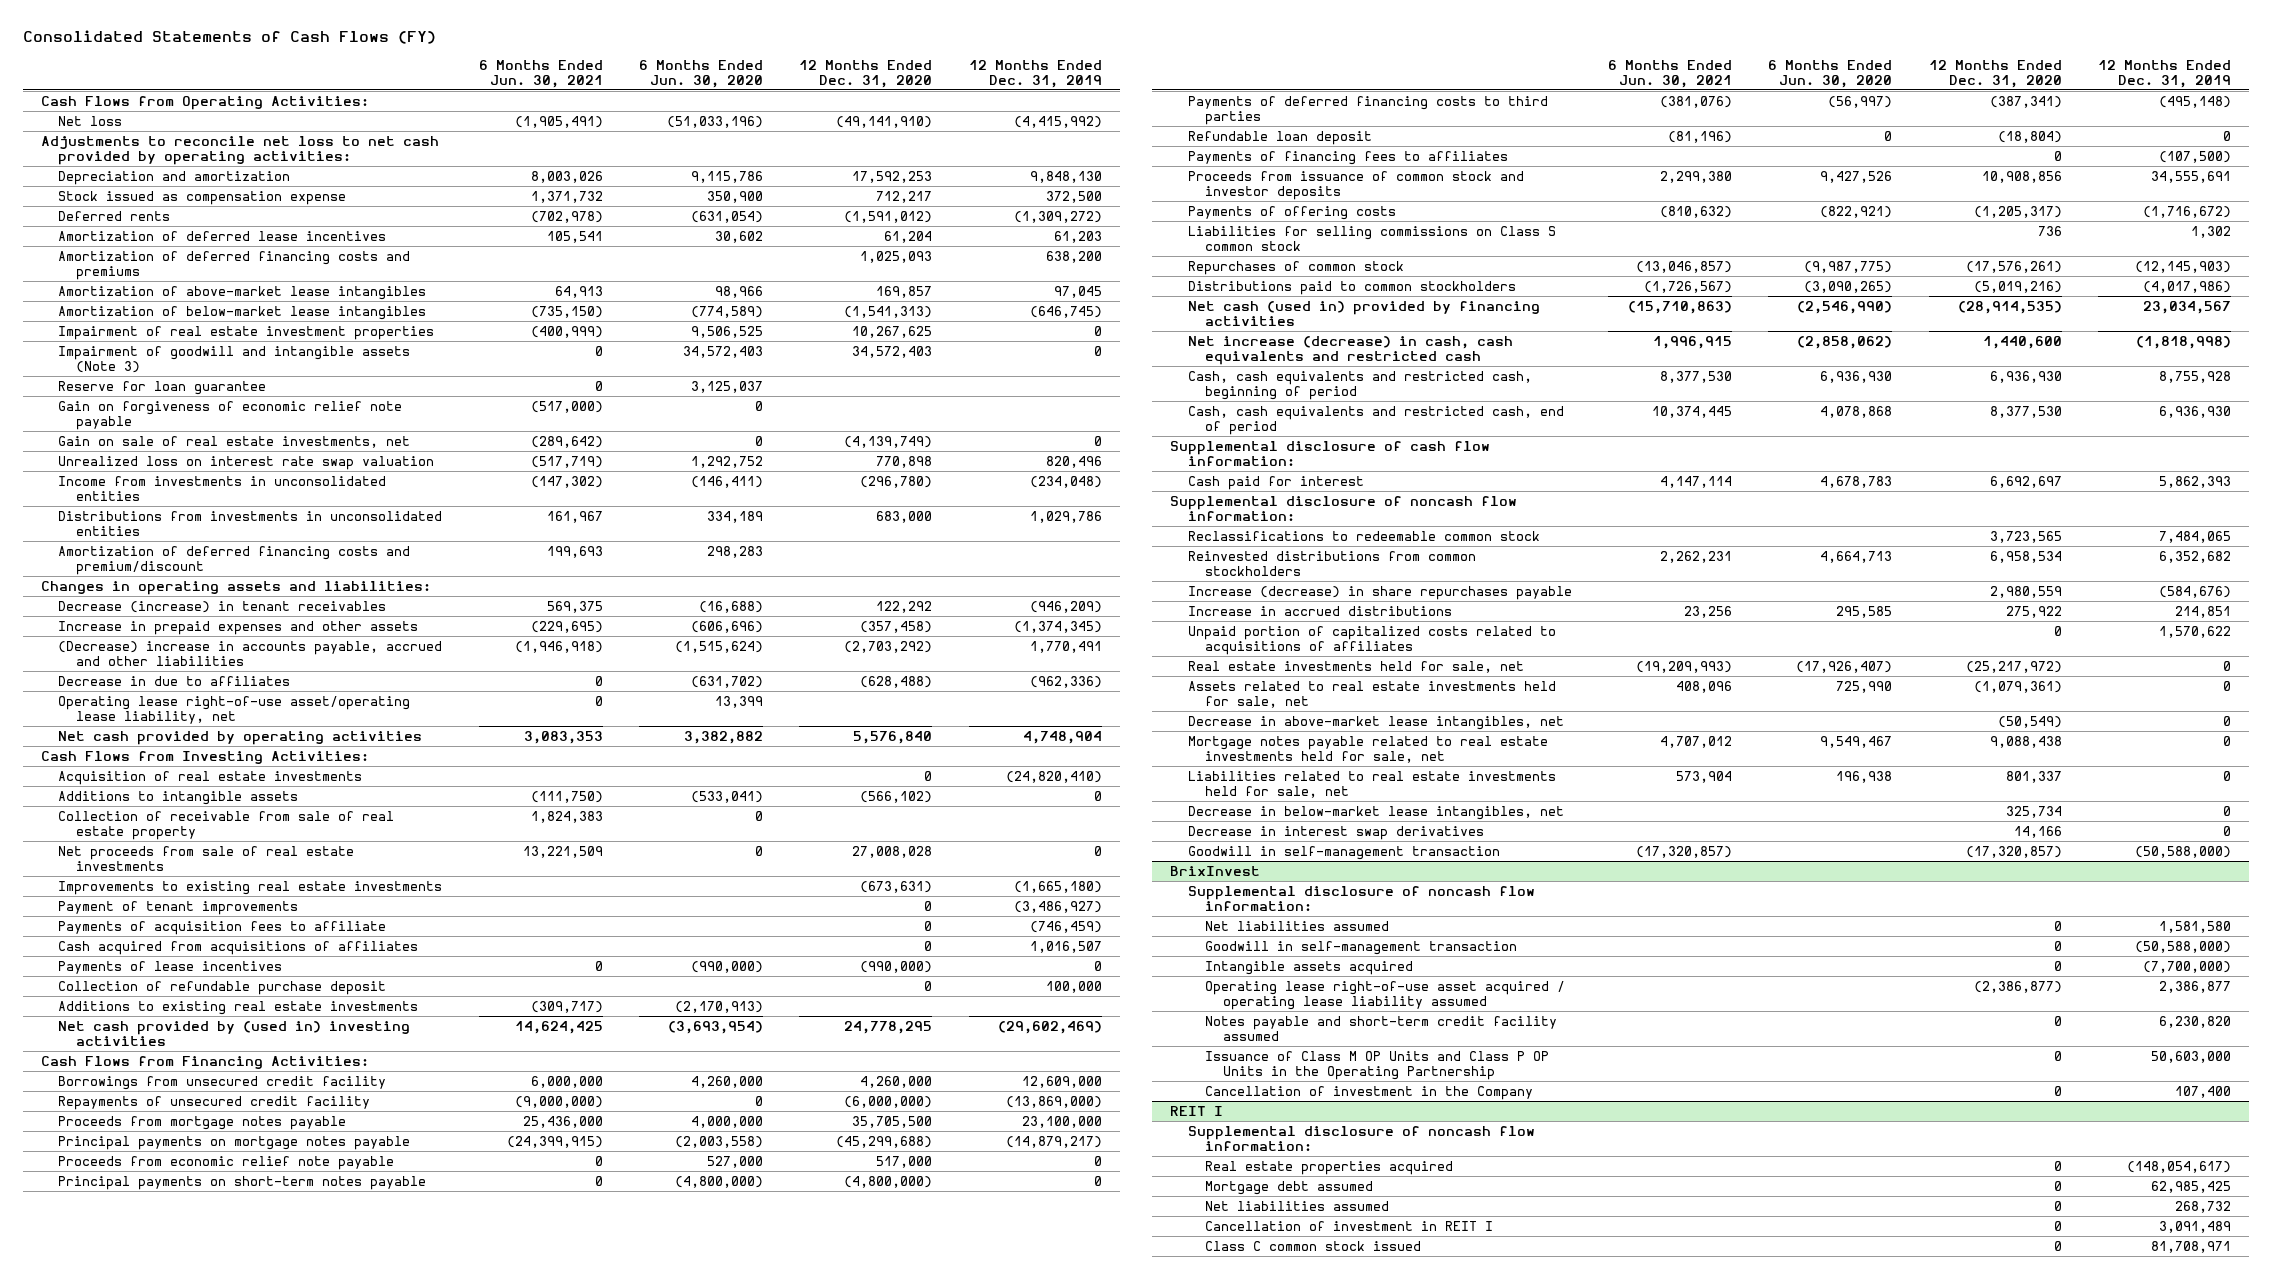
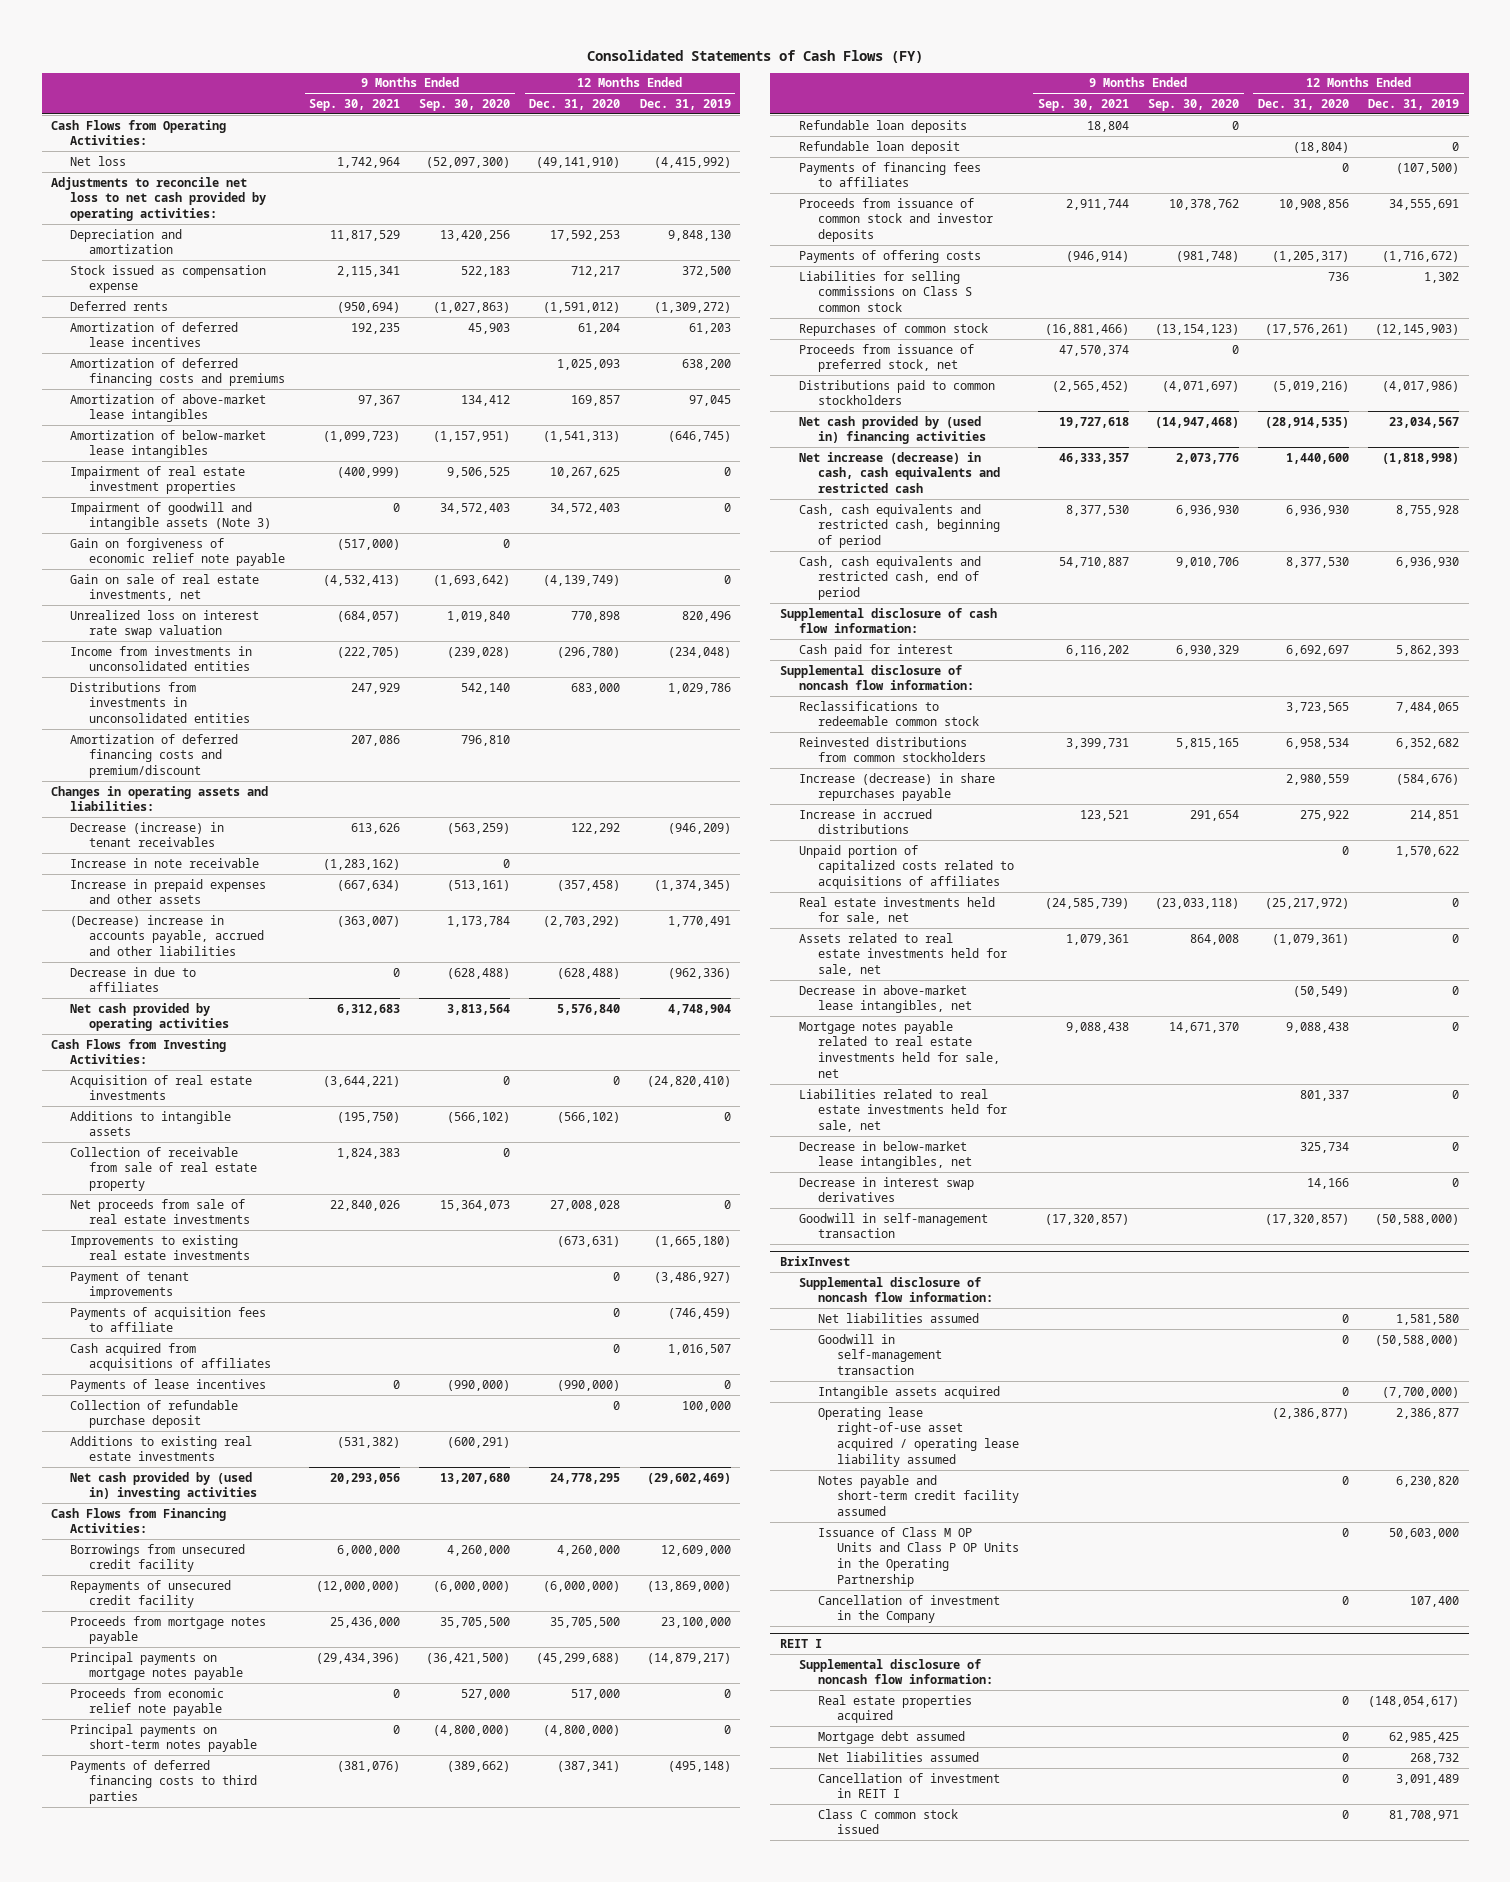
- | 6 Months Ended Jun. 30, 2021 | 6 Months Ended Jun. 30, 2020 | 12 Months Ended Dec. 31, 2020 | 12 Months Ended Dec. 31, 2019
+ | 9 Months Ended Sep. 30, 2021 | 9 Months Ended Sep. 30, 2020 | 12 Months Ended Dec. 31, 2020 | 12 Months Ended Dec. 31, 2019
- Reserve for loan guarantee | 0 | 3,125,037 | |
+ Increase in note receivable | (1,283,162) | 0 | |
- Operating lease right-of-use asset/operating lease liability, net | 0 | 13,399 | |
+ Refundable loan deposits | 18,804 | 0 | |
+ Proceeds from issuance of preferred stock, net | 47,570,374 | 0 | |
- Net cash (used in) provided by financing activities | (15,710,863) | (2,546,990) | (28,914,535) | 23,034,567
+ Net cash provided by (used in) financing activities | 19,727,618 | (14,947,468) | (28,914,535) | 23,034,567

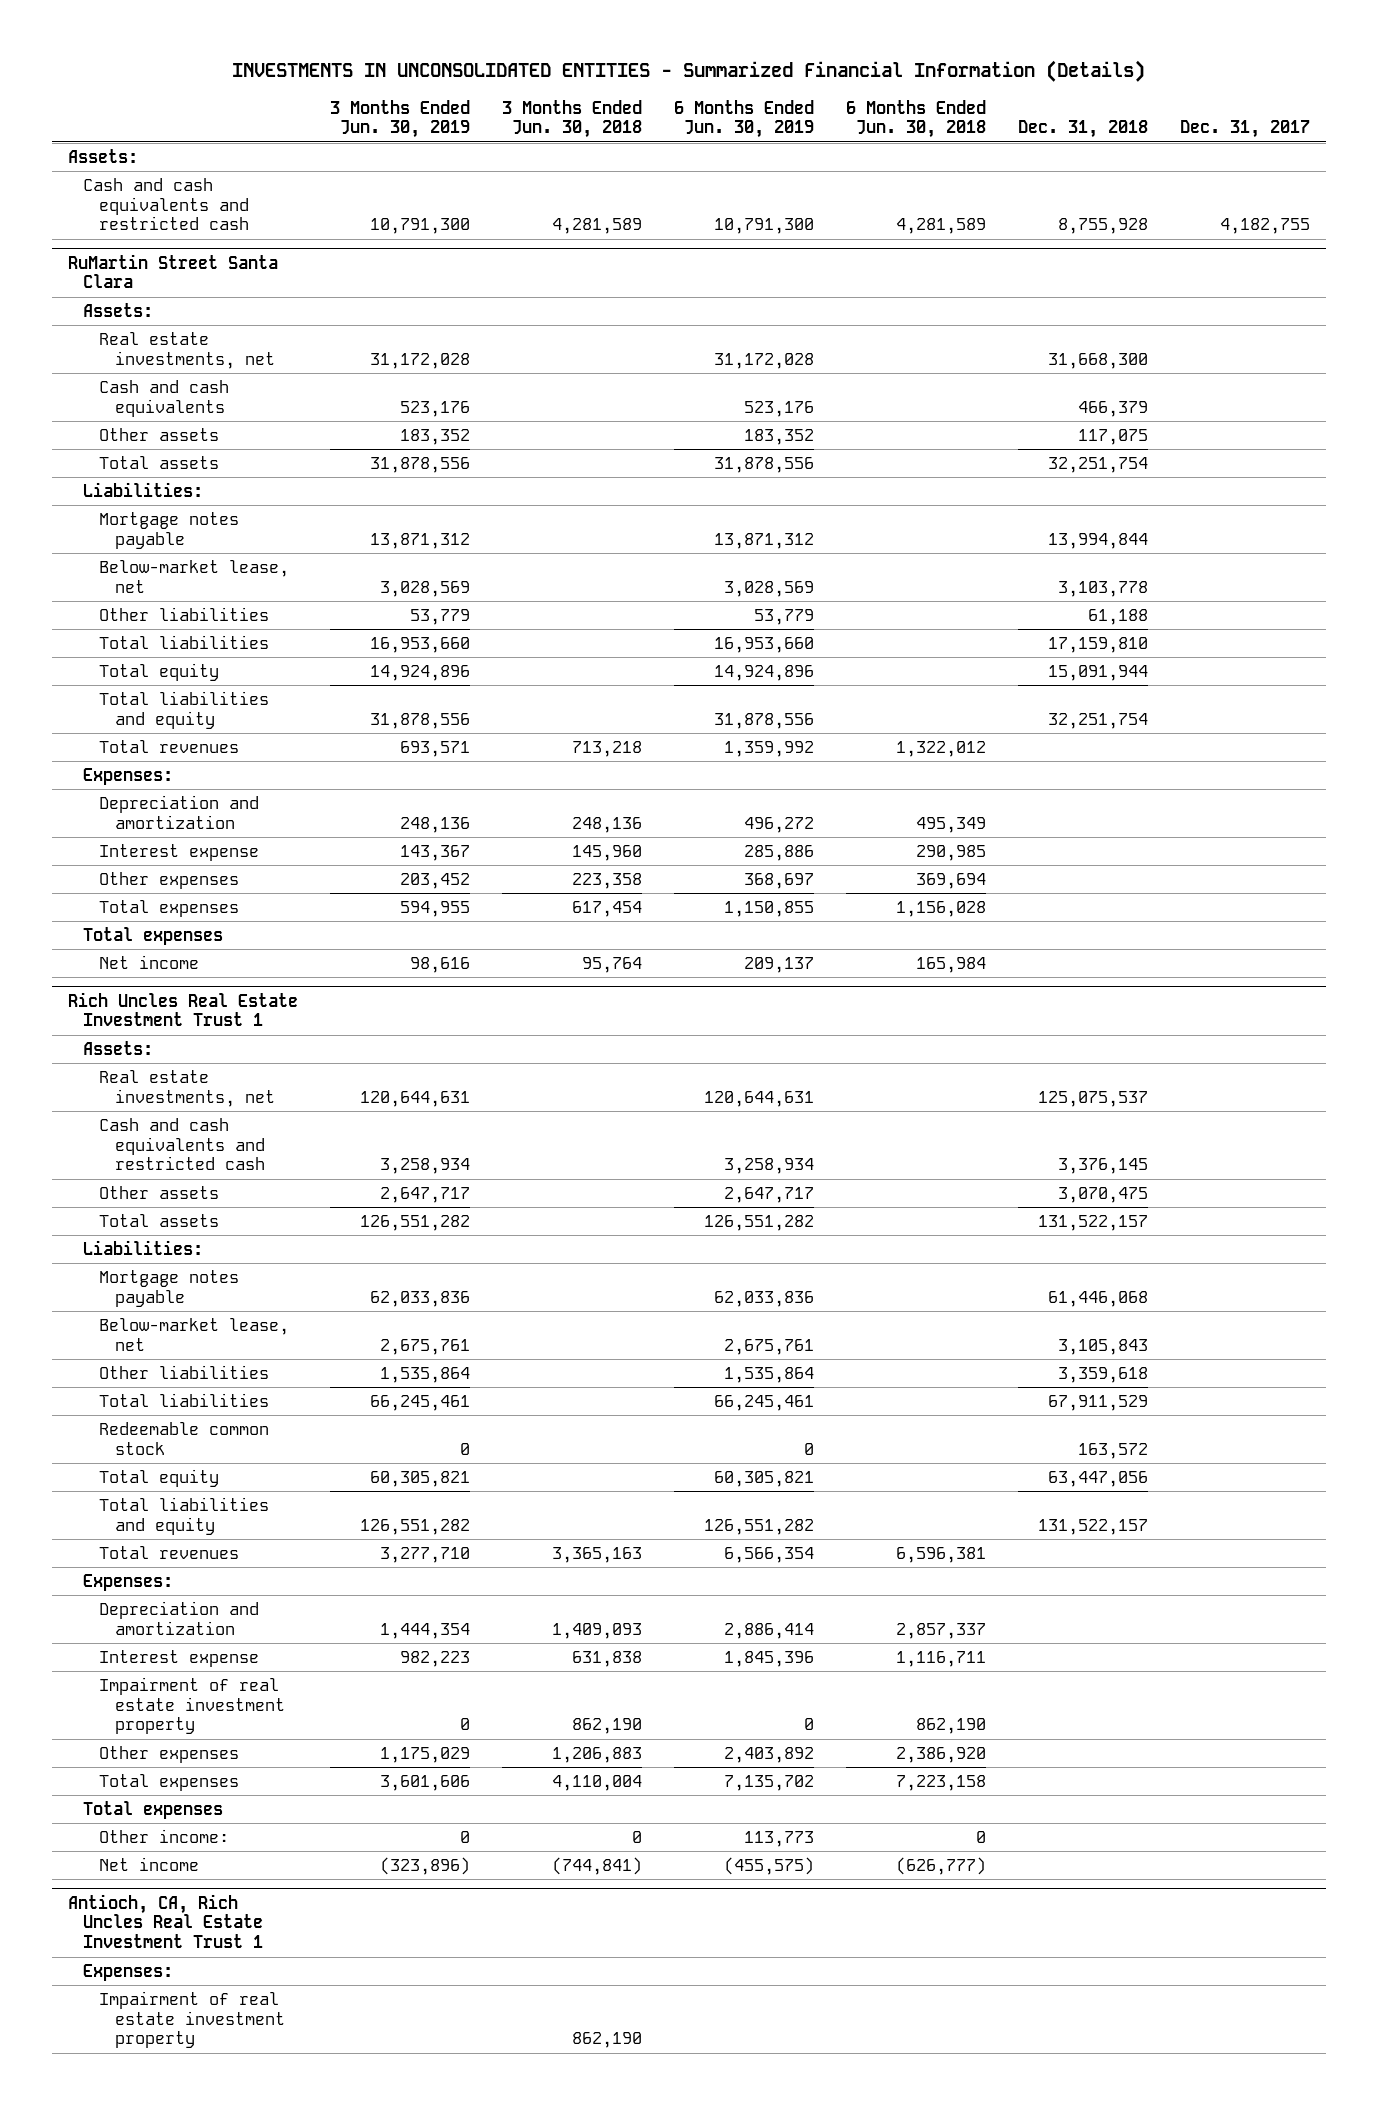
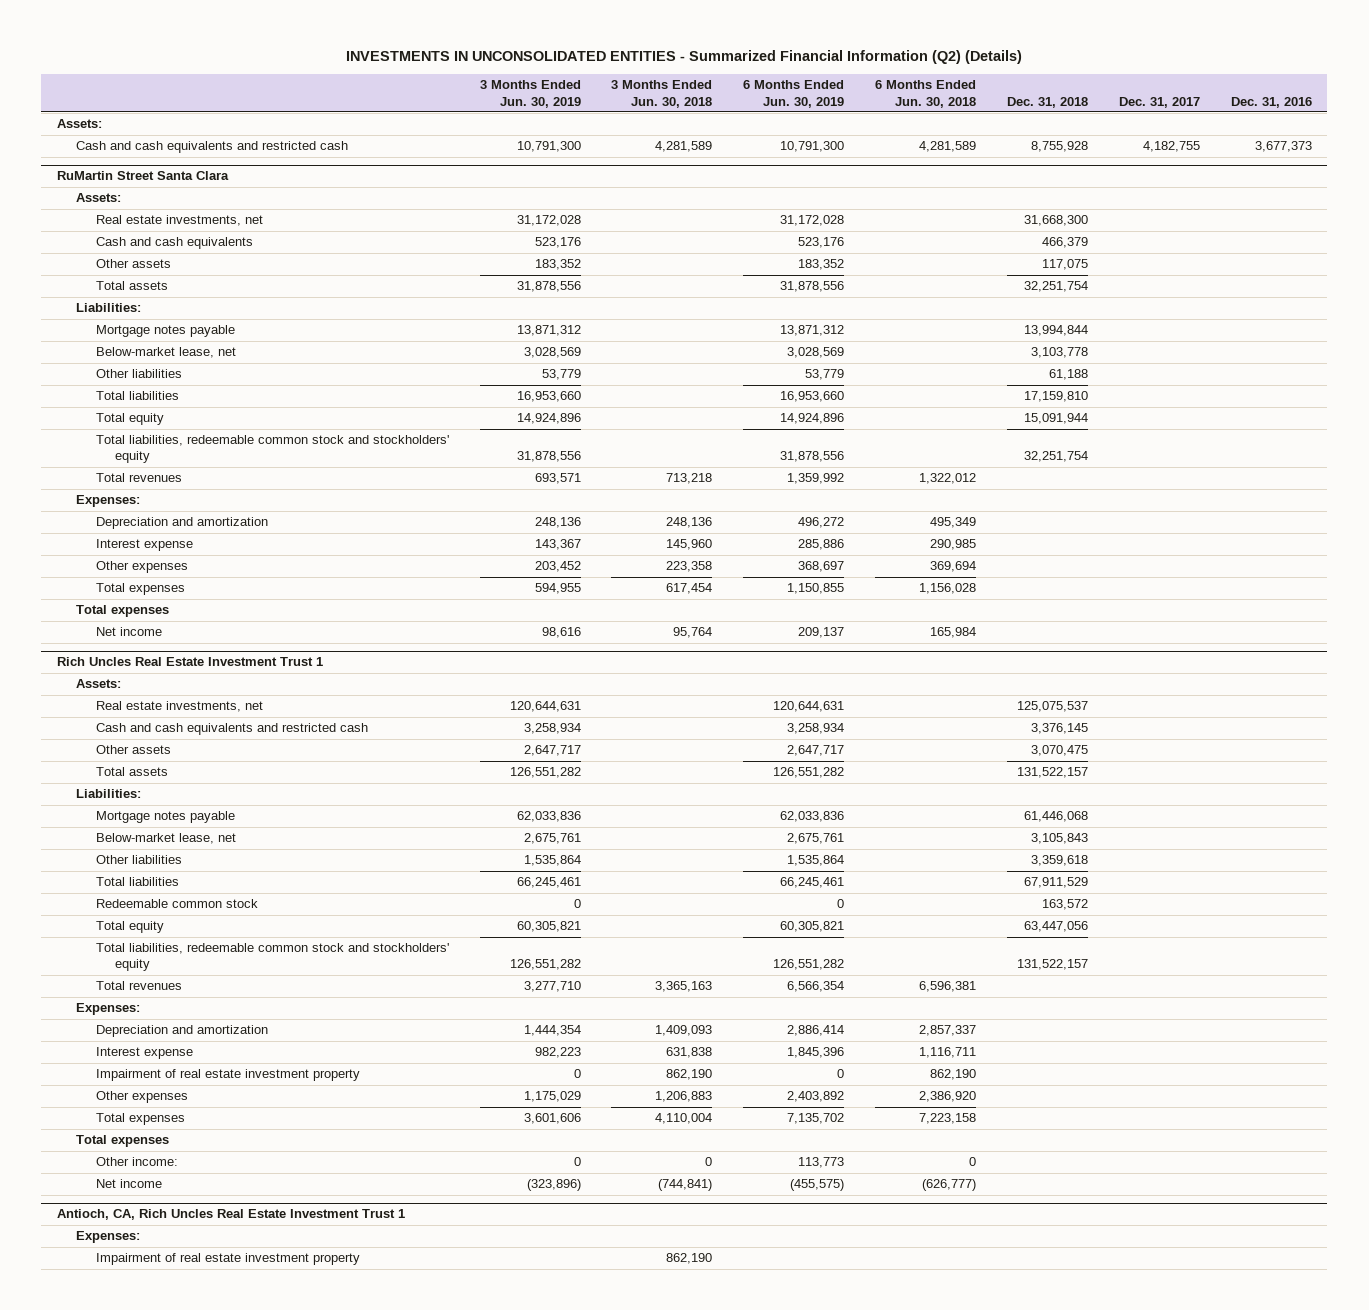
- INVESTMENTS IN UNCONSOLIDATED ENTITIES - Summarized Financial Information (Details)
+ INVESTMENTS IN UNCONSOLIDATED ENTITIES - Summarized Financial Information (Q2) (Details)
- | 3 Months Ended Jun. 30, 2019 | 3 Months Ended Jun. 30, 2018 | 6 Months Ended Jun. 30, 2019 | 6 Months Ended Jun. 30, 2018 | Dec. 31, 2018 | Dec. 31, 2017
+ | 3 Months Ended Jun. 30, 2019 | 3 Months Ended Jun. 30, 2018 | 6 Months Ended Jun. 30, 2019 | 6 Months Ended Jun. 30, 2018 | Dec. 31, 2018 | Dec. 31, 2017 | Dec. 31, 2016
@ RuMartin Street Santa Clara
- Total liabilities and equity | 31,878,556 | | 31,878,556 | | 32,251,754 |
+ Total liabilities, redeemable common stock and stockholders' equity | 31,878,556 | | 31,878,556 | | 32,251,754 | |
@ Rich Uncles Real Estate Investment Trust 1
- Total liabilities and equity | 126,551,282 | | 126,551,282 | | 131,522,157 |
+ Total liabilities, redeemable common stock and stockholders' equity | 126,551,282 | | 126,551,282 | | 131,522,157 | |

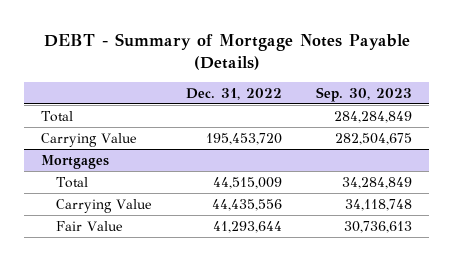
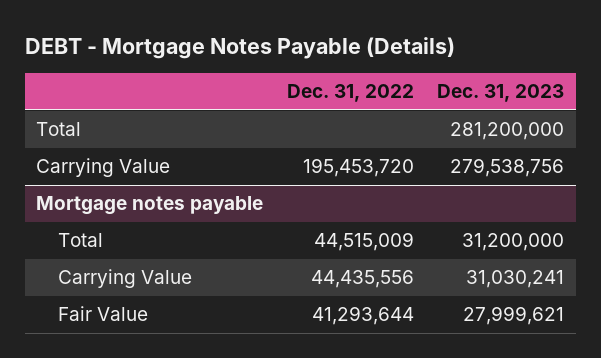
- DEBT - Summary of Mortgage Notes Payable (Details)
+ DEBT - Mortgage Notes Payable (Details)
- | Dec. 31, 2022 | Sep. 30, 2023
+ | Dec. 31, 2022 | Dec. 31, 2023
- Mortgages
+ Mortgage notes payable

